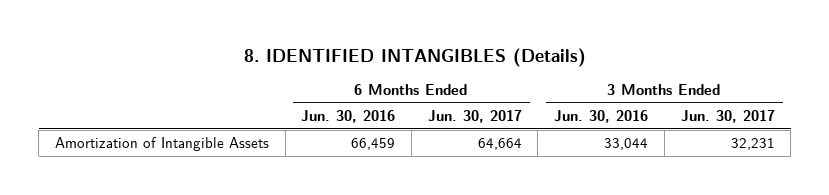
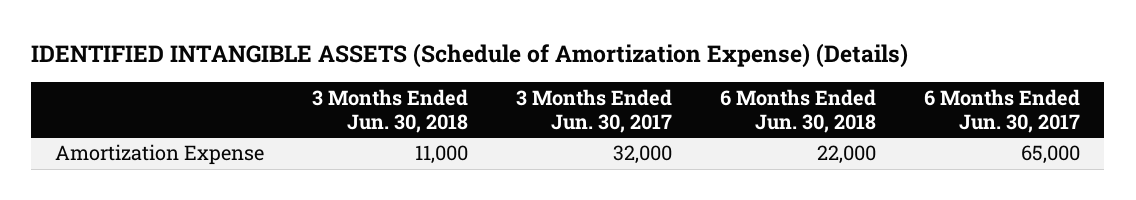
- 8. IDENTIFIED INTANGIBLES (Details)
+ IDENTIFIED INTANGIBLE ASSETS (Schedule of Amortization Expense) (Details)
- | 6 Months Ended Jun. 30, 2016 | 6 Months Ended Jun. 30, 2017 | 3 Months Ended Jun. 30, 2016 | 3 Months Ended Jun. 30, 2017
+ | 3 Months Ended Jun. 30, 2018 | 3 Months Ended Jun. 30, 2017 | 6 Months Ended Jun. 30, 2018 | 6 Months Ended Jun. 30, 2017
- Amortization of Intangible Assets | 66,459 | 64,664 | 33,044 | 32,231
+ Amortization Expense | 11,000 | 32,000 | 22,000 | 65,000

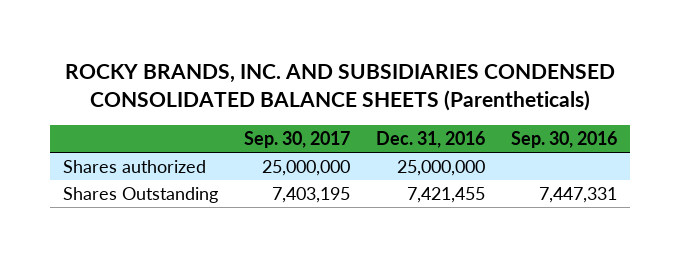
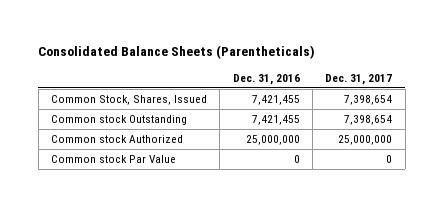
- ROCKY BRANDS, INC. AND SUBSIDIARIES CONDENSED CONSOLIDATED BALANCE SHEETS (Parentheticals)
+ Consolidated Balance Sheets (Parentheticals)
- | Sep. 30, 2017 | Dec. 31, 2016 | Sep. 30, 2016
+ | Dec. 31, 2016 | Dec. 31, 2017
- Shares authorized | 25,000,000 | 25,000,000 |
- Shares Outstanding | 7,403,195 | 7,421,455 | 7,447,331
+ Common Stock, Shares, Issued | 7,421,455 | 7,398,654
+ Common stock Outstanding | 7,421,455 | 7,398,654
+ Common stock Authorized | 25,000,000 | 25,000,000
+ Common stock Par Value | 0 | 0

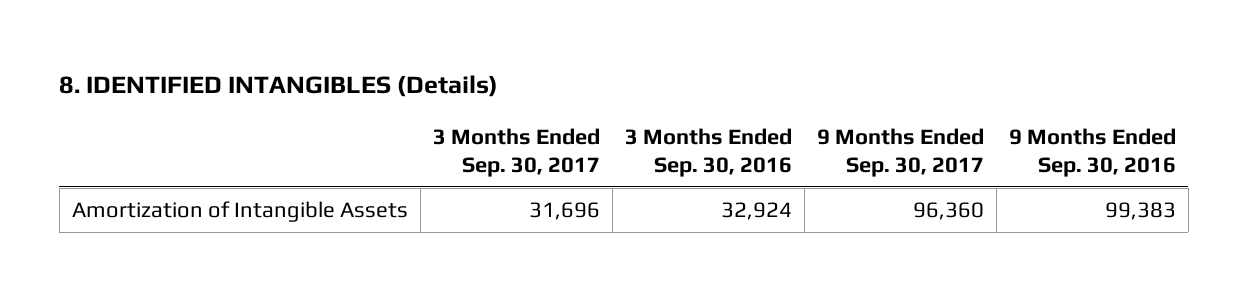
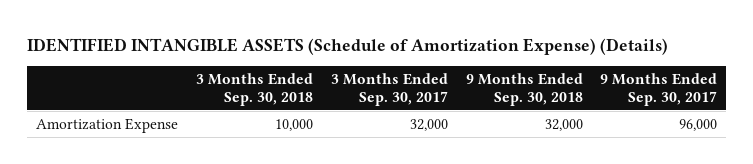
- 8. IDENTIFIED INTANGIBLES (Details)
+ IDENTIFIED INTANGIBLE ASSETS (Schedule of Amortization Expense) (Details)
- | 3 Months Ended Sep. 30, 2017 | 3 Months Ended Sep. 30, 2016 | 9 Months Ended Sep. 30, 2017 | 9 Months Ended Sep. 30, 2016
+ | 3 Months Ended Sep. 30, 2018 | 3 Months Ended Sep. 30, 2017 | 9 Months Ended Sep. 30, 2018 | 9 Months Ended Sep. 30, 2017
- Amortization of Intangible Assets | 31,696 | 32,924 | 96,360 | 99,383
+ Amortization Expense | 10,000 | 32,000 | 32,000 | 96,000

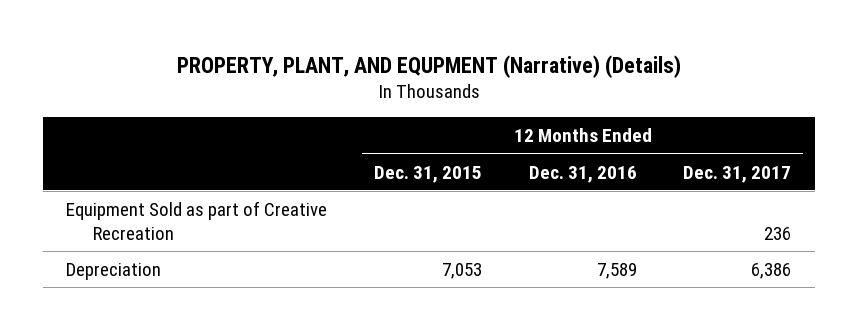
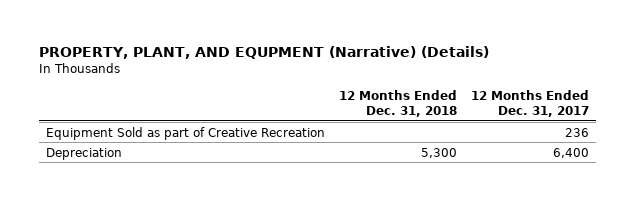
- | 12 Months Ended Dec. 31, 2015 | 12 Months Ended Dec. 31, 2016 | 12 Months Ended Dec. 31, 2017
+ | 12 Months Ended Dec. 31, 2018 | 12 Months Ended Dec. 31, 2017
- Depreciation | 7,053 | 7,589 | 6,386
+ Depreciation | 5,300 | 6,400

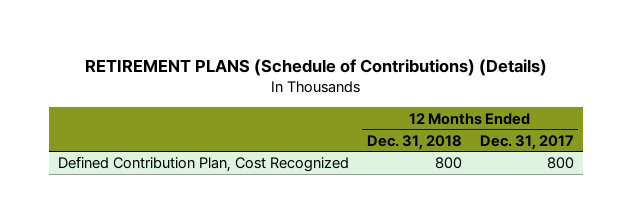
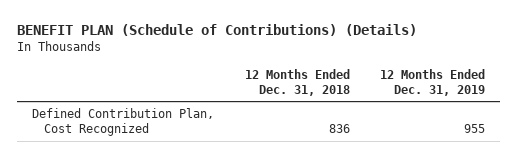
- RETIREMENT PLANS (Schedule of Contributions) (Details)
+ BENEFIT PLAN (Schedule of Contributions) (Details)
- | 12 Months Ended Dec. 31, 2018 | 12 Months Ended Dec. 31, 2017
+ | 12 Months Ended Dec. 31, 2018 | 12 Months Ended Dec. 31, 2019
- Defined Contribution Plan, Cost Recognized | 800 | 800
+ Defined Contribution Plan, Cost Recognized | 836 | 955

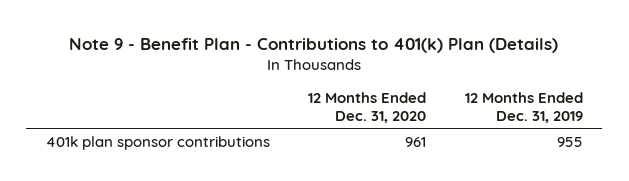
- BENEFIT PLAN (Schedule of Contributions) (Details)
+ Note 9 - Benefit Plan - Contributions to 401(k) Plan (Details)
- | 12 Months Ended Dec. 31, 2018 | 12 Months Ended Dec. 31, 2019
+ | 12 Months Ended Dec. 31, 2020 | 12 Months Ended Dec. 31, 2019
- Defined Contribution Plan, Cost Recognized | 836 | 955
+ 401k plan sponsor contributions | 961 | 955

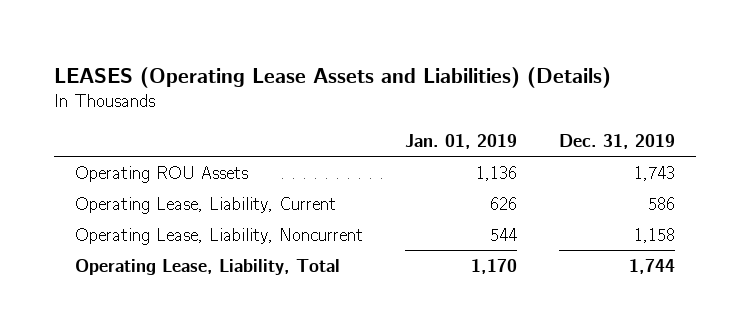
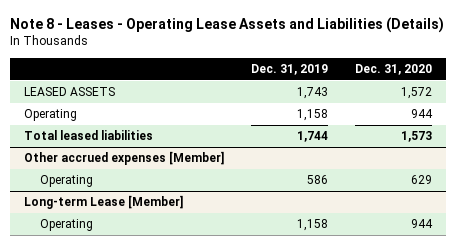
- LEASES (Operating Lease Assets and Liabilities) (Details)
+ Note 8 - Leases - Operating Lease Assets and Liabilities (Details)
- | Jan. 01, 2019 | Dec. 31, 2019
+ | Dec. 31, 2019 | Dec. 31, 2020
- Operating ROU Assets | 1,136 | 1,743
- Operating Lease, Liability, Current | 626 | 586
- Operating Lease, Liability, Noncurrent | 544 | 1,158
- Operating Lease, Liability, Total | 1,170 | 1,744
+ LEASED ASSETS | 1,743 | 1,572
+ Operating | 1,158 | 944
+ Total leased liabilities | 1,744 | 1,573
+ Other accrued expenses [Member]
+ Operating | 586 | 629
+ Long-term Lease [Member]
+ Operating | 1,158 | 944

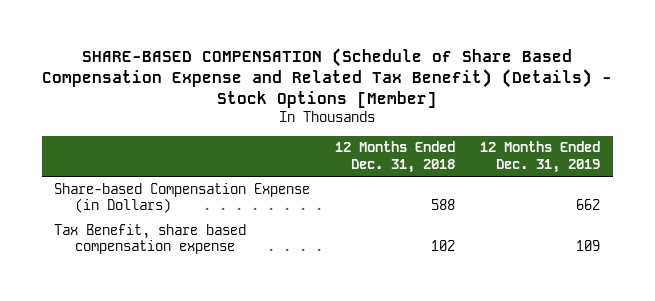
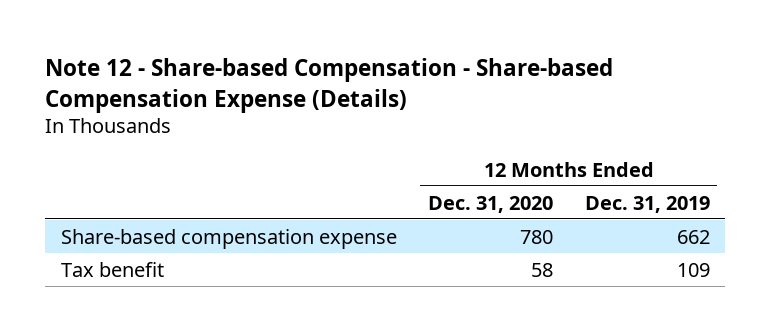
- SHARE-BASED COMPENSATION (Schedule of Share Based Compensation Expense and Related Tax Benefit) (Details) - Stock Options [Member]
+ Note 12 - Share-based Compensation - Share-based Compensation Expense (Details)
- | 12 Months Ended Dec. 31, 2018 | 12 Months Ended Dec. 31, 2019
+ | 12 Months Ended Dec. 31, 2020 | 12 Months Ended Dec. 31, 2019
- Share-based Compensation Expense (in Dollars) | 588 | 662
- Tax Benefit, share based compensation expense | 102 | 109
+ Share-based compensation expense | 780 | 662
+ Tax benefit | 58 | 109

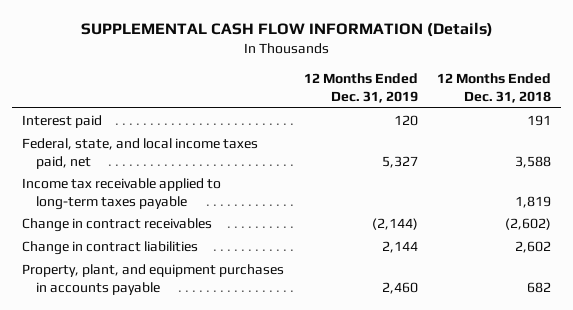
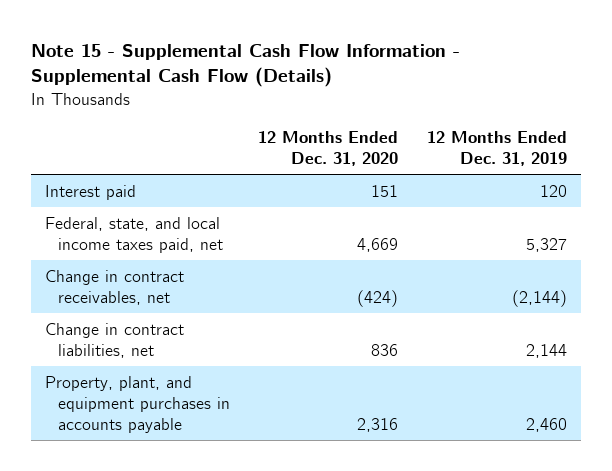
- SUPPLEMENTAL CASH FLOW INFORMATION (Details)
+ Note 15 - Supplemental Cash Flow Information - Supplemental Cash Flow (Details)
- | 12 Months Ended Dec. 31, 2019 | 12 Months Ended Dec. 31, 2018
+ | 12 Months Ended Dec. 31, 2020 | 12 Months Ended Dec. 31, 2019
- Income tax receivable applied to long-term taxes payable | | 1,819
- Change in contract receivables | (2,144) | (2,602)
- Change in contract liabilities | 2,144 | 2,602
+ Change in contract receivables, net | (424) | (2,144)
+ Change in contract liabilities, net | 836 | 2,144

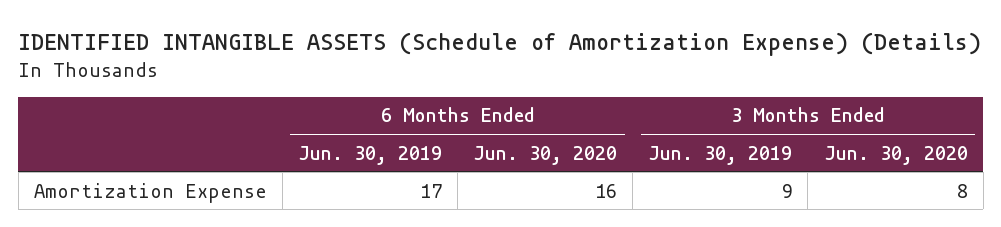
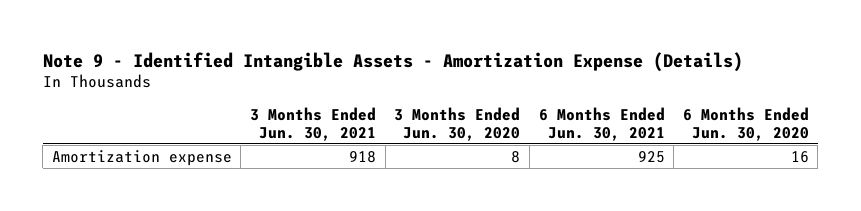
- IDENTIFIED INTANGIBLE ASSETS (Schedule of Amortization Expense) (Details)
+ Note 9 - Identified Intangible Assets - Amortization Expense (Details)
- | 6 Months Ended Jun. 30, 2019 | 6 Months Ended Jun. 30, 2020 | 3 Months Ended Jun. 30, 2019 | 3 Months Ended Jun. 30, 2020
+ | 3 Months Ended Jun. 30, 2021 | 3 Months Ended Jun. 30, 2020 | 6 Months Ended Jun. 30, 2021 | 6 Months Ended Jun. 30, 2020
- Amortization Expense | 17 | 16 | 9 | 8
+ Amortization expense | 918 | 8 | 925 | 16

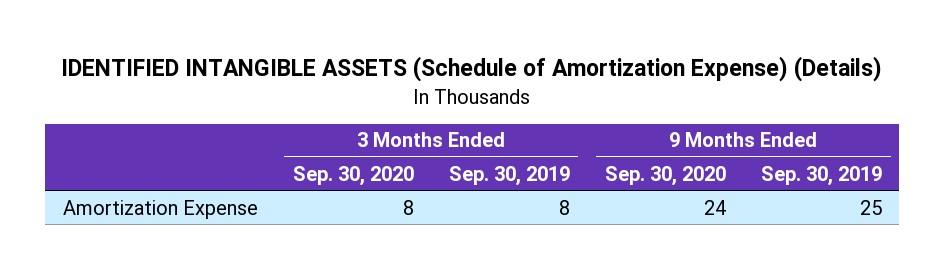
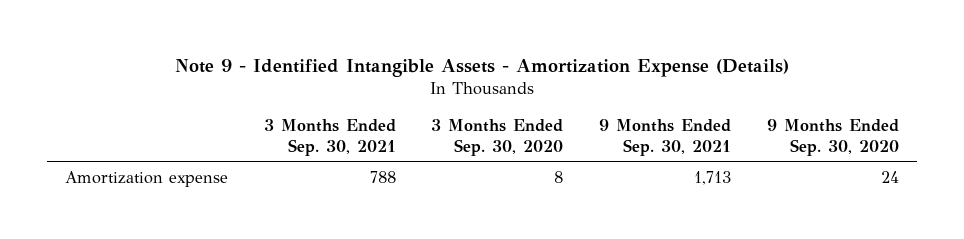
- IDENTIFIED INTANGIBLE ASSETS (Schedule of Amortization Expense) (Details)
+ Note 9 - Identified Intangible Assets - Amortization Expense (Details)
- | 3 Months Ended Sep. 30, 2020 | 3 Months Ended Sep. 30, 2019 | 9 Months Ended Sep. 30, 2020 | 9 Months Ended Sep. 30, 2019
+ | 3 Months Ended Sep. 30, 2021 | 3 Months Ended Sep. 30, 2020 | 9 Months Ended Sep. 30, 2021 | 9 Months Ended Sep. 30, 2020
- Amortization Expense | 8 | 8 | 24 | 25
+ Amortization expense | 788 | 8 | 1,713 | 24

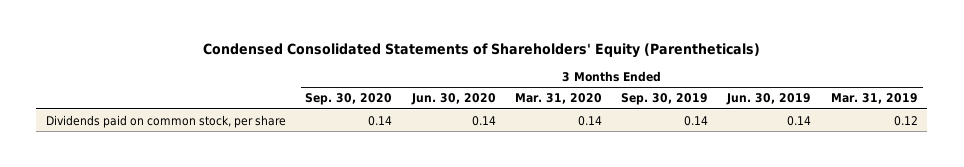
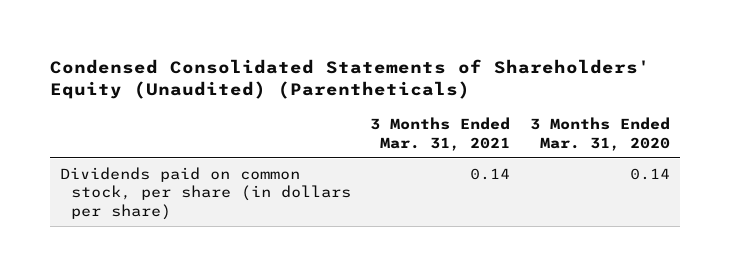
- Condensed Consolidated Statements of Shareholders' Equity (Parentheticals)
+ Condensed Consolidated Statements of Shareholders' Equity (Unaudited) (Parentheticals)
- | 3 Months Ended Sep. 30, 2020 | 3 Months Ended Jun. 30, 2020 | 3 Months Ended Mar. 31, 2020 | 3 Months Ended Sep. 30, 2019 | 3 Months Ended Jun. 30, 2019 | 3 Months Ended Mar. 31, 2019
+ | 3 Months Ended Mar. 31, 2021 | 3 Months Ended Mar. 31, 2020
- Dividends paid on common stock, per share | 0.14 | 0.14 | 0.14 | 0.14 | 0.14 | 0.12
+ Dividends paid on common stock, per share (in dollars per share) | 0.14 | 0.14

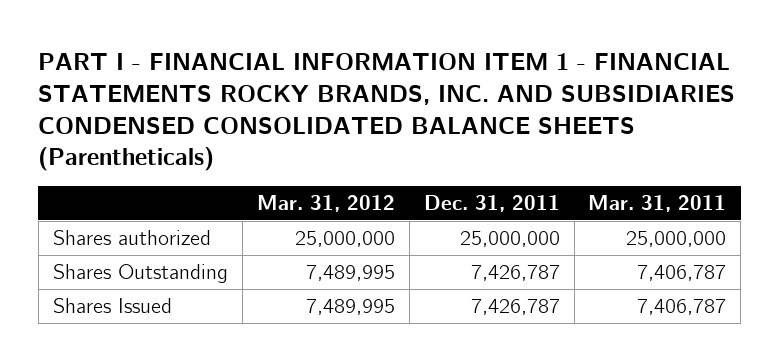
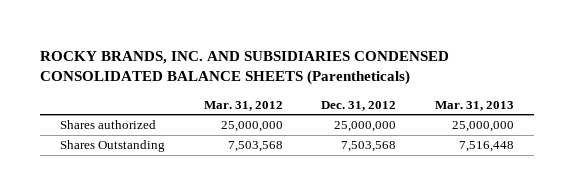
- PART I - FINANCIAL INFORMATION ITEM 1 - FINANCIAL STATEMENTS ROCKY BRANDS, INC. AND SUBSIDIARIES CONDENSED CONSOLIDATED BALANCE SHEETS (Parentheticals)
+ ROCKY BRANDS, INC. AND SUBSIDIARIES CONDENSED CONSOLIDATED BALANCE SHEETS (Parentheticals)
- | Mar. 31, 2012 | Dec. 31, 2011 | Mar. 31, 2011
+ | Mar. 31, 2012 | Dec. 31, 2012 | Mar. 31, 2013
- Shares Outstanding | 7,489,995 | 7,426,787 | 7,406,787
- Shares Issued | 7,489,995 | 7,426,787 | 7,406,787
+ Shares Outstanding | 7,503,568 | 7,503,568 | 7,516,448

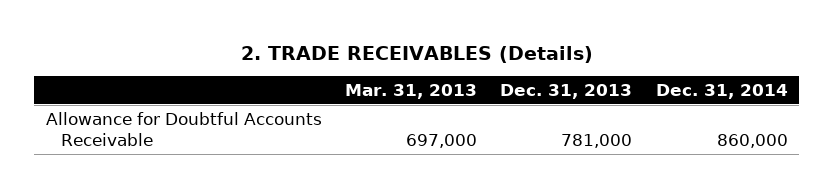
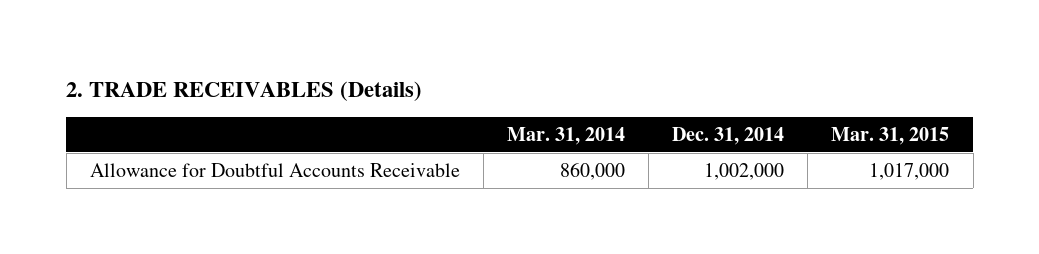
- | Mar. 31, 2013 | Dec. 31, 2013 | Dec. 31, 2014
+ | Mar. 31, 2014 | Dec. 31, 2014 | Mar. 31, 2015
- Allowance for Doubtful Accounts Receivable | 697,000 | 781,000 | 860,000
+ Allowance for Doubtful Accounts Receivable | 860,000 | 1,002,000 | 1,017,000

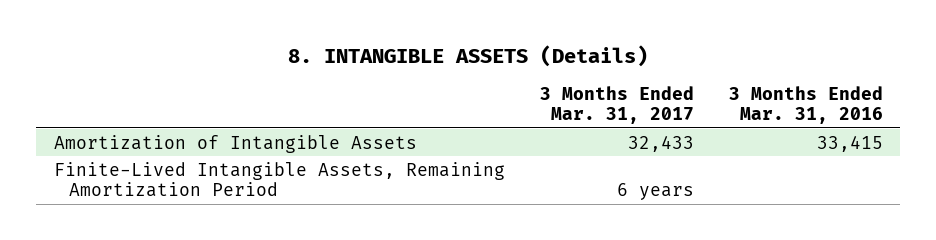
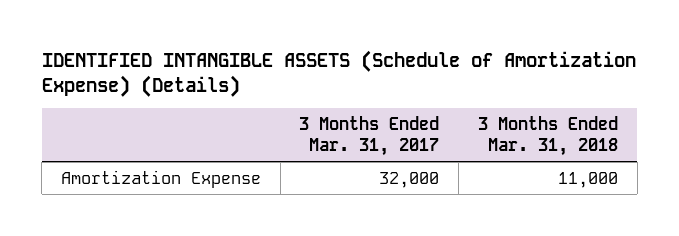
- 8. INTANGIBLE ASSETS (Details)
+ IDENTIFIED INTANGIBLE ASSETS (Schedule of Amortization Expense) (Details)
- | 3 Months Ended Mar. 31, 2017 | 3 Months Ended Mar. 31, 2016
+ | 3 Months Ended Mar. 31, 2017 | 3 Months Ended Mar. 31, 2018
- Amortization of Intangible Assets | 32,433 | 33,415
- Finite-Lived Intangible Assets, Remaining Amortization Period | 6 years |
+ Amortization Expense | 32,000 | 11,000

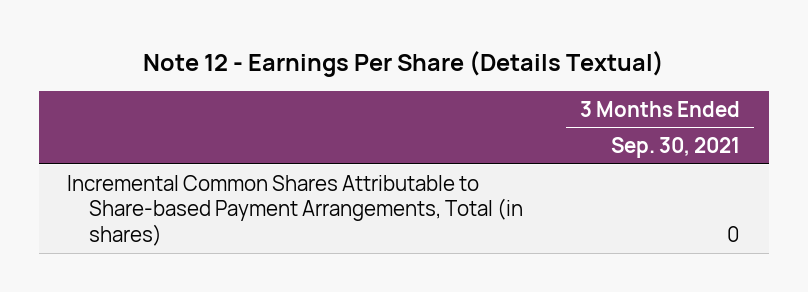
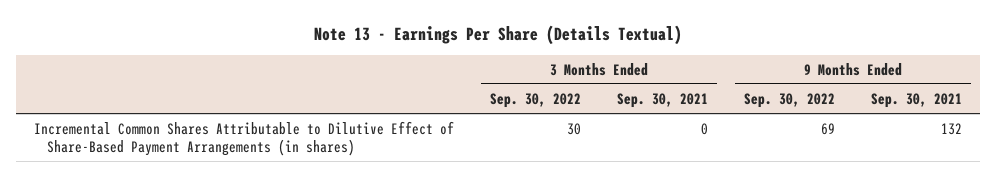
- Note 12 - Earnings Per Share (Details Textual)
+ Note 13 - Earnings Per Share (Details Textual)
- | 3 Months Ended Sep. 30, 2021
+ | 3 Months Ended Sep. 30, 2022 | 3 Months Ended Sep. 30, 2021 | 9 Months Ended Sep. 30, 2022 | 9 Months Ended Sep. 30, 2021
- Incremental Common Shares Attributable to Share-based Payment Arrangements, Total (in shares) | 0
+ Incremental Common Shares Attributable to Dilutive Effect of Share-Based Payment Arrangements (in shares) | 30 | 0 | 69 | 132

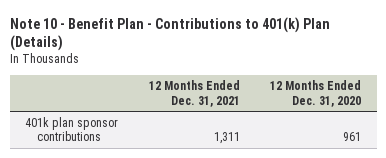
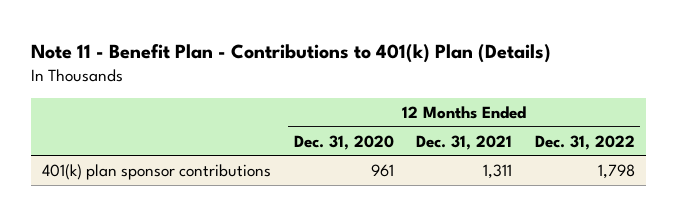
- Note 10 - Benefit Plan - Contributions to 401(k) Plan (Details)
+ Note 11 - Benefit Plan - Contributions to 401(k) Plan (Details)
- | 12 Months Ended Dec. 31, 2021 | 12 Months Ended Dec. 31, 2020
+ | 12 Months Ended Dec. 31, 2020 | 12 Months Ended Dec. 31, 2021 | 12 Months Ended Dec. 31, 2022
- 401k plan sponsor contributions | 1,311 | 961
+ 401(k) plan sponsor contributions | 961 | 1,311 | 1,798

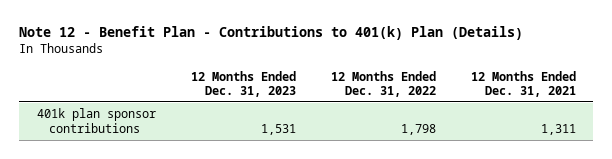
- Note 11 - Benefit Plan - Contributions to 401(k) Plan (Details)
+ Note 12 - Benefit Plan - Contributions to 401(k) Plan (Details)
- | 12 Months Ended Dec. 31, 2020 | 12 Months Ended Dec. 31, 2021 | 12 Months Ended Dec. 31, 2022
+ | 12 Months Ended Dec. 31, 2023 | 12 Months Ended Dec. 31, 2022 | 12 Months Ended Dec. 31, 2021
- 401(k) plan sponsor contributions | 961 | 1,311 | 1,798
+ 401k plan sponsor contributions | 1,531 | 1,798 | 1,311

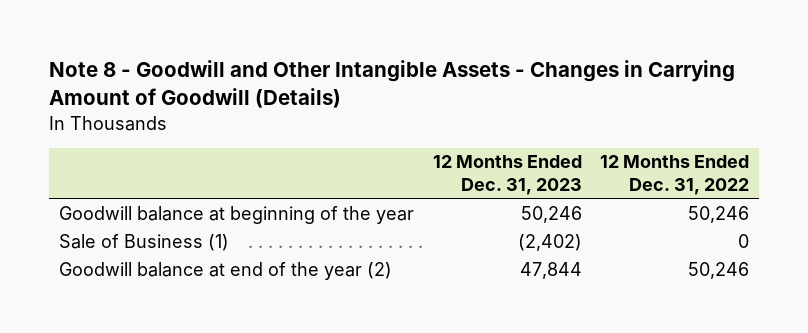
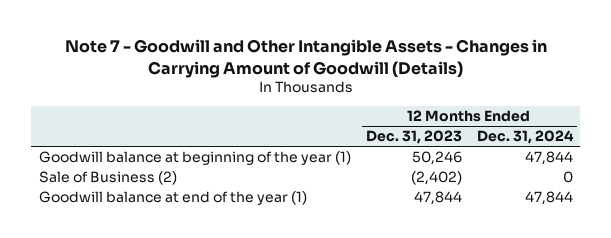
- Note 8 - Goodwill and Other Intangible Assets - Changes in Carrying Amount of Goodwill (Details)
+ Note 7 - Goodwill and Other Intangible Assets - Changes in Carrying Amount of Goodwill (Details)
- | 12 Months Ended Dec. 31, 2023 | 12 Months Ended Dec. 31, 2022
+ | 12 Months Ended Dec. 31, 2023 | 12 Months Ended Dec. 31, 2024
- Goodwill balance at beginning of the year | 50,246 | 50,246
- Sale of Business (1) | (2,402) | 0
- Goodwill balance at end of the year (2) | 47,844 | 50,246
+ Goodwill balance at beginning of the year (1) | 50,246 | 47,844
+ Sale of Business (2) | (2,402) | 0
+ Goodwill balance at end of the year (1) | 47,844 | 47,844

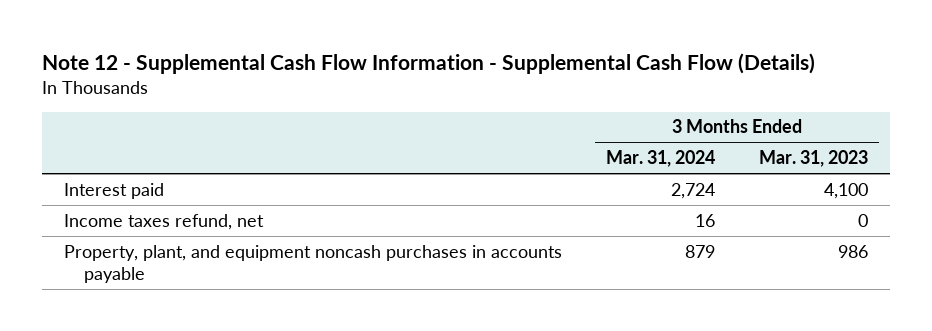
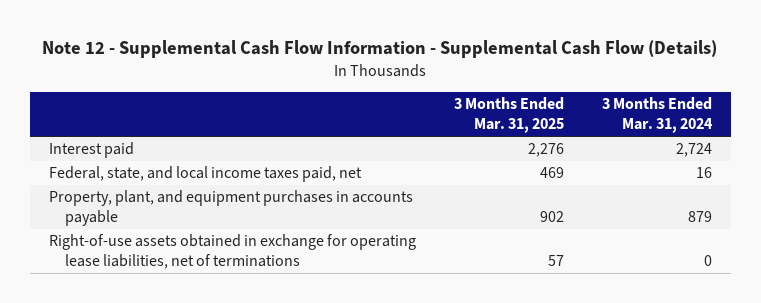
- | 3 Months Ended Mar. 31, 2024 | 3 Months Ended Mar. 31, 2023
+ | 3 Months Ended Mar. 31, 2025 | 3 Months Ended Mar. 31, 2024
- Income taxes refund, net | 16 | 0
- Property, plant, and equipment noncash purchases in accounts payable | 879 | 986
+ Federal, state, and local income taxes paid, net | 469 | 16
+ Property, plant, and equipment purchases in accounts payable | 902 | 879
+ Right-of-use assets obtained in exchange for operating lease liabilities, net of terminations | 57 | 0

